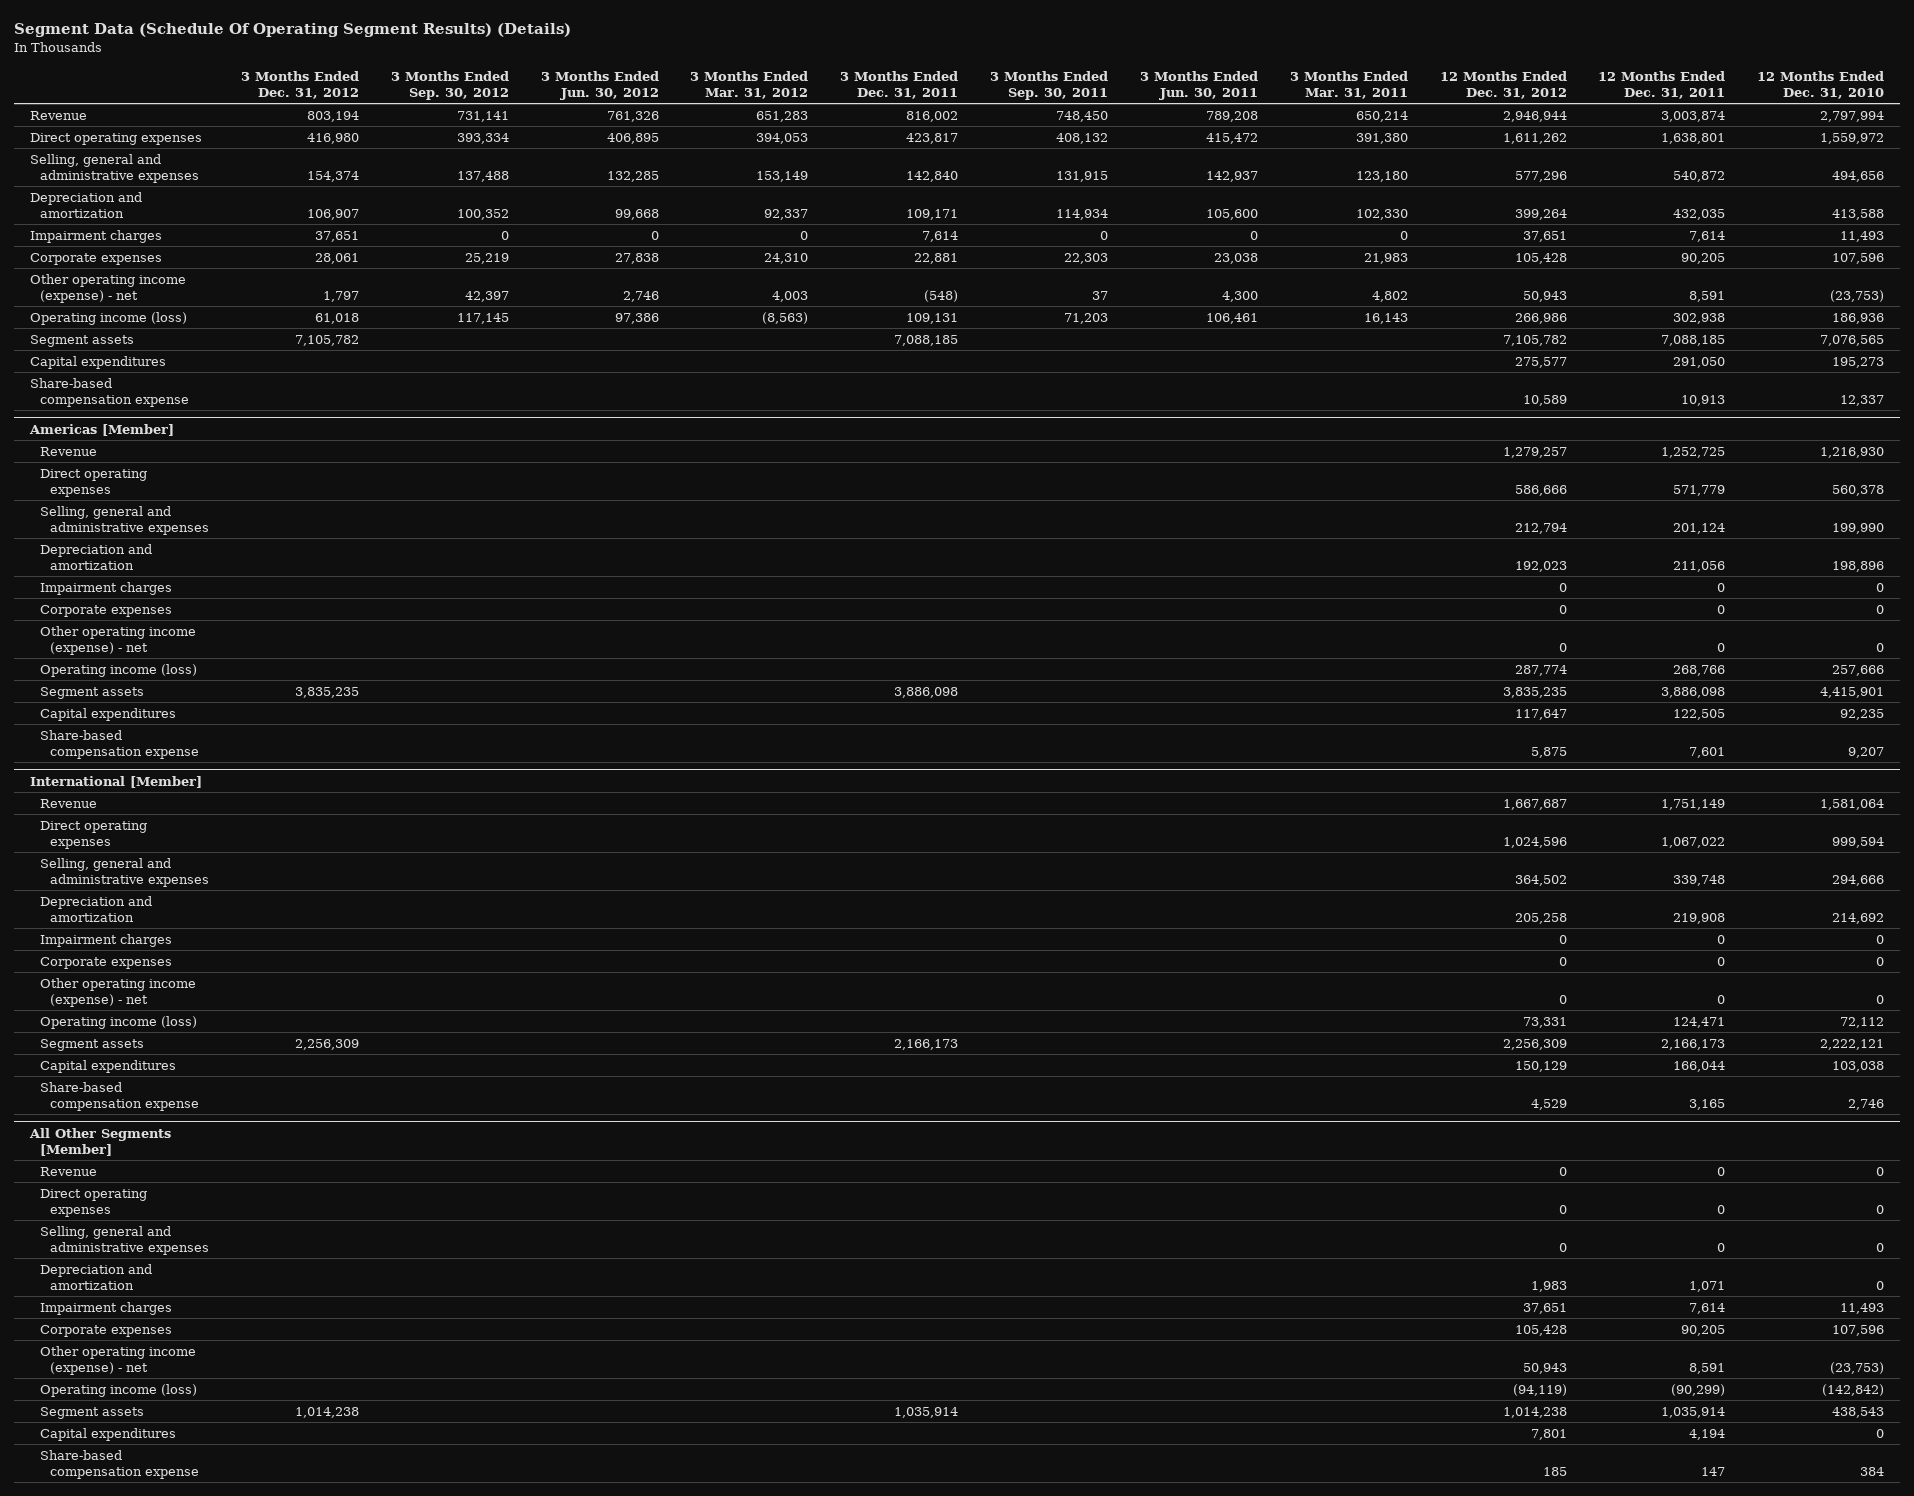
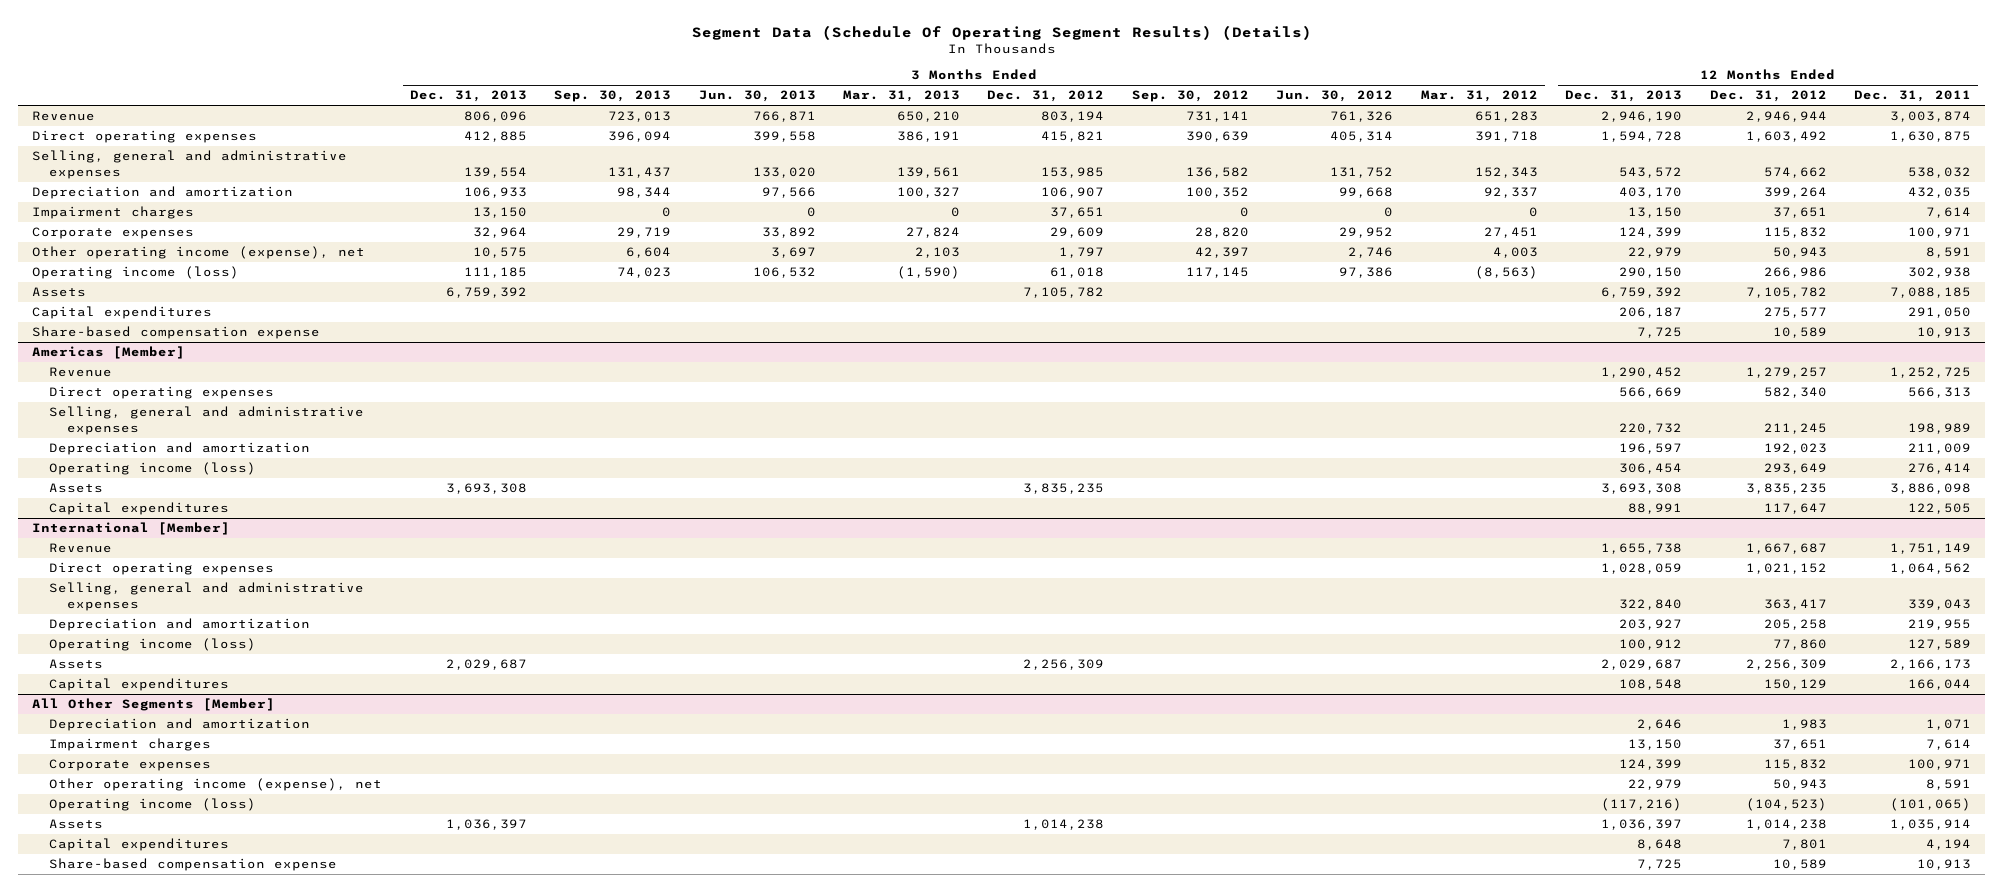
- | 3 Months Ended Dec. 31, 2012 | 3 Months Ended Sep. 30, 2012 | 3 Months Ended Jun. 30, 2012 | 3 Months Ended Mar. 31, 2012 | 3 Months Ended Dec. 31, 2011 | 3 Months Ended Sep. 30, 2011 | 3 Months Ended Jun. 30, 2011 | 3 Months Ended Mar. 31, 2011 | 12 Months Ended Dec. 31, 2012 | 12 Months Ended Dec. 31, 2011 | 12 Months Ended Dec. 31, 2010
+ | 3 Months Ended Dec. 31, 2013 | 3 Months Ended Sep. 30, 2013 | 3 Months Ended Jun. 30, 2013 | 3 Months Ended Mar. 31, 2013 | 3 Months Ended Dec. 31, 2012 | 3 Months Ended Sep. 30, 2012 | 3 Months Ended Jun. 30, 2012 | 3 Months Ended Mar. 31, 2012 | 12 Months Ended Dec. 31, 2013 | 12 Months Ended Dec. 31, 2012 | 12 Months Ended Dec. 31, 2011
- Direct operating expenses | 416,980 | 393,334 | 406,895 | 394,053 | 423,817 | 408,132 | 415,472 | 391,380 | 1,611,262 | 1,638,801 | 1,559,972
- Selling, general and administrative expenses | 154,374 | 137,488 | 132,285 | 153,149 | 142,840 | 131,915 | 142,937 | 123,180 | 577,296 | 540,872 | 494,656
+ Direct operating expenses | 412,885 | 396,094 | 399,558 | 386,191 | 415,821 | 390,639 | 405,314 | 391,718 | 1,594,728 | 1,603,492 | 1,630,875
+ Selling, general and administrative expenses | 139,554 | 131,437 | 133,020 | 139,561 | 153,985 | 136,582 | 131,752 | 152,343 | 543,572 | 574,662 | 538,032
- Corporate expenses | 28,061 | 25,219 | 27,838 | 24,310 | 22,881 | 22,303 | 23,038 | 21,983 | 105,428 | 90,205 | 107,596
- Other operating income (expense) - net | 1,797 | 42,397 | 2,746 | 4,003 | (548) | 37 | 4,300 | 4,802 | 50,943 | 8,591 | (23,753)
+ Corporate expenses | 32,964 | 29,719 | 33,892 | 27,824 | 29,609 | 28,820 | 29,952 | 27,451 | 124,399 | 115,832 | 100,971
+ Other operating income (expense), net | 10,575 | 6,604 | 3,697 | 2,103 | 1,797 | 42,397 | 2,746 | 4,003 | 22,979 | 50,943 | 8,591
- Segment assets | 7,105,782 | | | | 7,088,185 | | | | 7,105,782 | 7,088,185 | 7,076,565
+ Assets | 6,759,392 | | | | 7,105,782 | | | | 6,759,392 | 7,105,782 | 7,088,185
@ Americas [Member]
- Direct operating expenses | | | | | | | | | 586,666 | 571,779 | 560,378
- Selling, general and administrative expenses | | | | | | | | | 212,794 | 201,124 | 199,990
- Depreciation and amortization | | | | | | | | | 192,023 | 211,056 | 198,896
- Impairment charges | | | | | | | | | 0 | 0 | 0
- Corporate expenses | | | | | | | | | 0 | 0 | 0
- Other operating income (expense) - net | | | | | | | | | 0 | 0 | 0
- Operating income (loss) | | | | | | | | | 287,774 | 268,766 | 257,666
- Segment assets | 3,835,235 | | | | 3,886,098 | | | | 3,835,235 | 3,886,098 | 4,415,901
+ Direct operating expenses | | | | | | | | | 566,669 | 582,340 | 566,313
+ Selling, general and administrative expenses | | | | | | | | | 220,732 | 211,245 | 198,989
+ Depreciation and amortization | | | | | | | | | 196,597 | 192,023 | 211,009
+ Operating income (loss) | | | | | | | | | 306,454 | 293,649 | 276,414
+ Assets | 3,693,308 | | | | 3,835,235 | | | | 3,693,308 | 3,835,235 | 3,886,098
- Share-based compensation expense | | | | | | | | | 5,875 | 7,601 | 9,207
@ International [Member]
- Direct operating expenses | | | | | | | | | 1,024,596 | 1,067,022 | 999,594
- Selling, general and administrative expenses | | | | | | | | | 364,502 | 339,748 | 294,666
- Depreciation and amortization | | | | | | | | | 205,258 | 219,908 | 214,692
- Impairment charges | | | | | | | | | 0 | 0 | 0
- Corporate expenses | | | | | | | | | 0 | 0 | 0
- Other operating income (expense) - net | | | | | | | | | 0 | 0 | 0
- Operating income (loss) | | | | | | | | | 73,331 | 124,471 | 72,112
- Segment assets | 2,256,309 | | | | 2,166,173 | | | | 2,256,309 | 2,166,173 | 2,222,121
+ Direct operating expenses | | | | | | | | | 1,028,059 | 1,021,152 | 1,064,562
+ Selling, general and administrative expenses | | | | | | | | | 322,840 | 363,417 | 339,043
+ Depreciation and amortization | | | | | | | | | 203,927 | 205,258 | 219,955
+ Operating income (loss) | | | | | | | | | 100,912 | 77,860 | 127,589
+ Assets | 2,029,687 | | | | 2,256,309 | | | | 2,029,687 | 2,256,309 | 2,166,173
- Share-based compensation expense | | | | | | | | | 4,529 | 3,165 | 2,746
@ All Other Segments [Member]
- Revenue | | | | | | | | | 0 | 0 | 0
- Direct operating expenses | | | | | | | | | 0 | 0 | 0
- Selling, general and administrative expenses | | | | | | | | | 0 | 0 | 0
- Corporate expenses | | | | | | | | | 105,428 | 90,205 | 107,596
- Other operating income (expense) - net | | | | | | | | | 50,943 | 8,591 | (23,753)
- Operating income (loss) | | | | | | | | | (94,119) | (90,299) | (142,842)
- Segment assets | 1,014,238 | | | | 1,035,914 | | | | 1,014,238 | 1,035,914 | 438,543
+ Corporate expenses | | | | | | | | | 124,399 | 115,832 | 100,971
+ Other operating income (expense), net | | | | | | | | | 22,979 | 50,943 | 8,591
+ Operating income (loss) | | | | | | | | | (117,216) | (104,523) | (101,065)
+ Assets | 1,036,397 | | | | 1,014,238 | | | | 1,036,397 | 1,014,238 | 1,035,914
- Share-based compensation expense | | | | | | | | | 185 | 147 | 384
+ Share-based compensation expense | | | | | | | | | 7,725 | 10,589 | 10,913

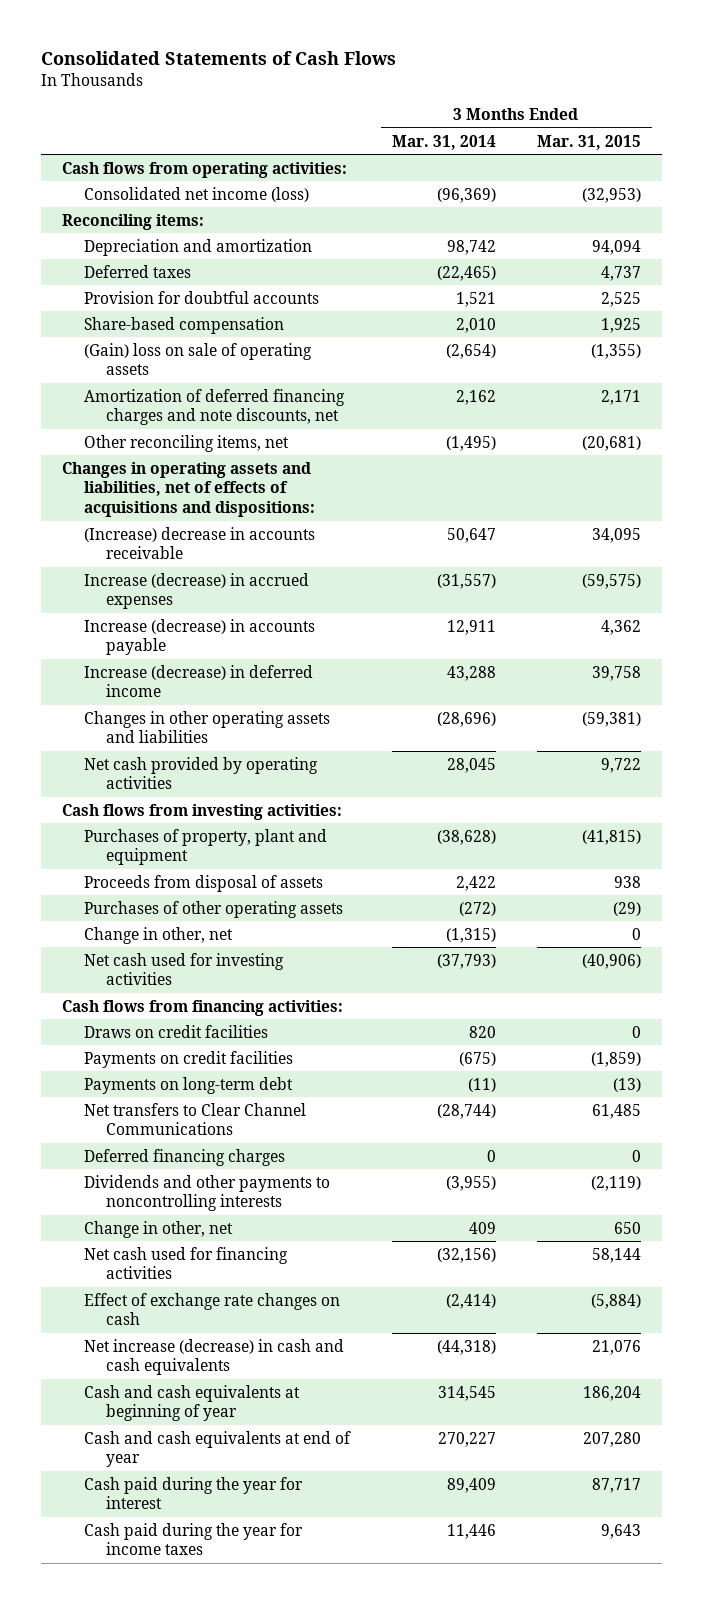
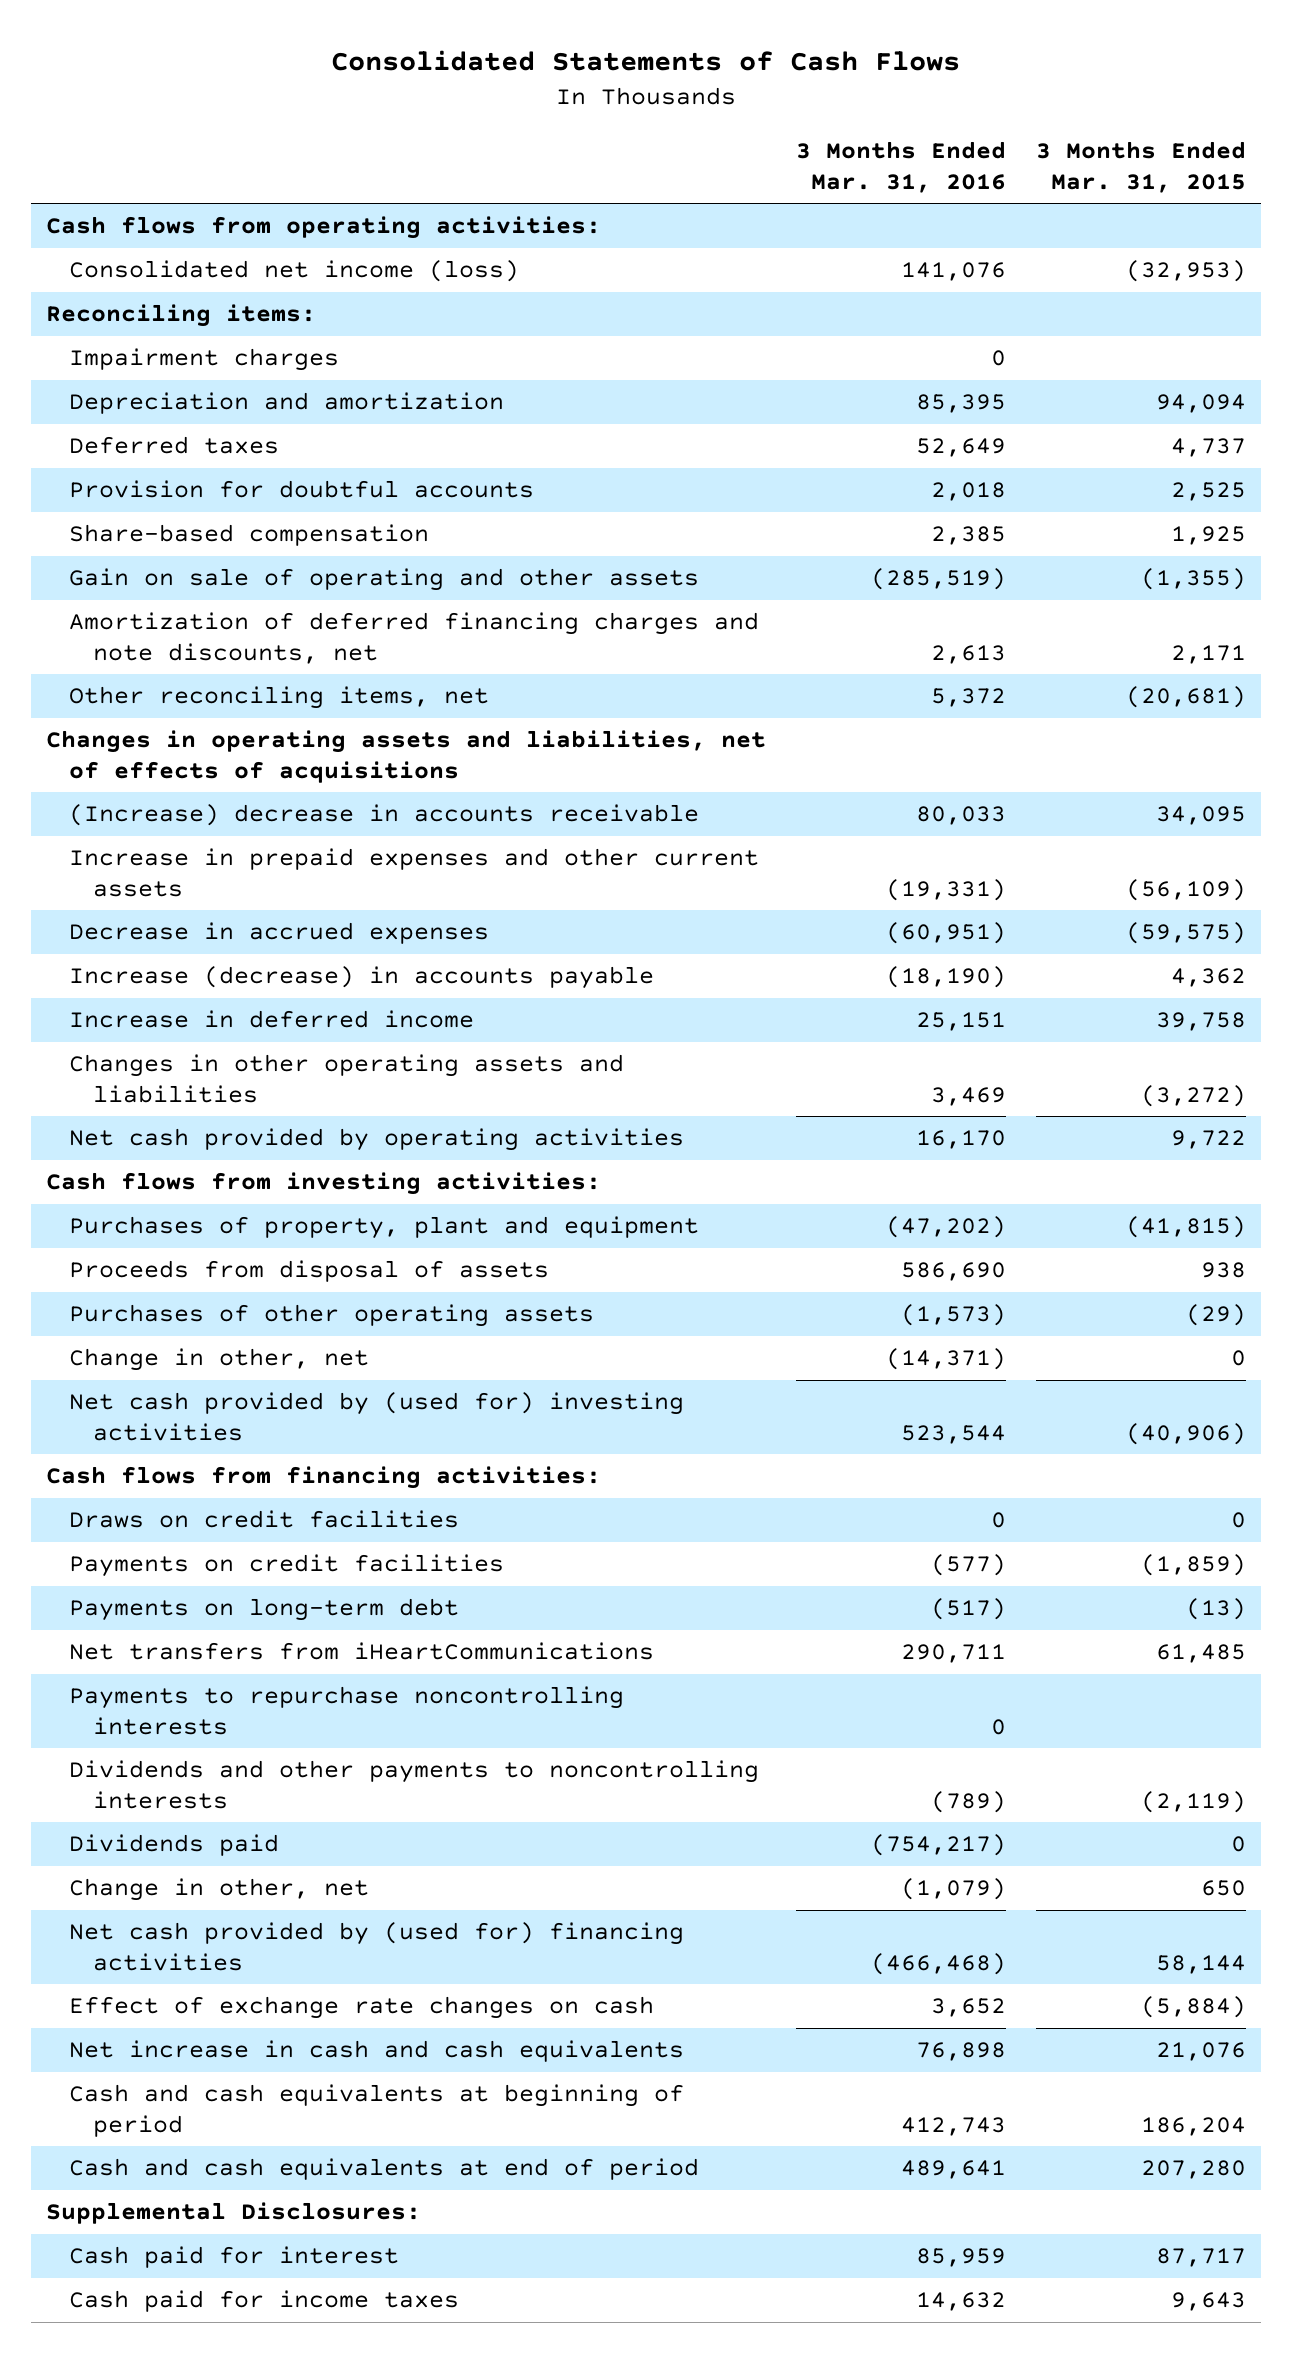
- | 3 Months Ended Mar. 31, 2014 | 3 Months Ended Mar. 31, 2015
+ | 3 Months Ended Mar. 31, 2016 | 3 Months Ended Mar. 31, 2015
+ Impairment charges | 0 |
- (Gain) loss on sale of operating assets | (2,654) | (1,355)
+ Gain on sale of operating and other assets | (285,519) | (1,355)
- Changes in operating assets and liabilities, net of effects of acquisitions and dispositions:
+ Changes in operating assets and liabilities, net of effects of acquisitions
- Increase (decrease) in accrued expenses | (31,557) | (59,575)
+ Increase in prepaid expenses and other current assets | (19,331) | (56,109)
+ Decrease in accrued expenses | (60,951) | (59,575)
- Increase (decrease) in deferred income | 43,288 | 39,758
- Changes in other operating assets and liabilities | (28,696) | (59,381)
+ Increase in deferred income | 25,151 | 39,758
+ Changes in other operating assets and liabilities | 3,469 | (3,272)
- Net cash used for investing activities | (37,793) | (40,906)
+ Net cash provided by (used for) investing activities | 523,544 | (40,906)
- Net transfers to Clear Channel Communications | (28,744) | 61,485
- Deferred financing charges | 0 | 0
+ Net transfers from iHeartCommunications | 290,711 | 61,485
+ Payments to repurchase noncontrolling interests | 0 |
+ Dividends paid | (754,217) | 0
- Net cash used for financing activities | (32,156) | 58,144
+ Net cash provided by (used for) financing activities | (466,468) | 58,144
- Net increase (decrease) in cash and cash equivalents | (44,318) | 21,076
- Cash and cash equivalents at beginning of year | 314,545 | 186,204
- Cash and cash equivalents at end of year | 270,227 | 207,280
- Cash paid during the year for interest | 89,409 | 87,717
- Cash paid during the year for income taxes | 11,446 | 9,643
+ Net increase in cash and cash equivalents | 76,898 | 21,076
+ Cash and cash equivalents at beginning of period | 412,743 | 186,204
+ Cash and cash equivalents at end of period | 489,641 | 207,280
+ Supplemental Disclosures:
+ Cash paid for interest | 85,959 | 87,717
+ Cash paid for income taxes | 14,632 | 9,643

